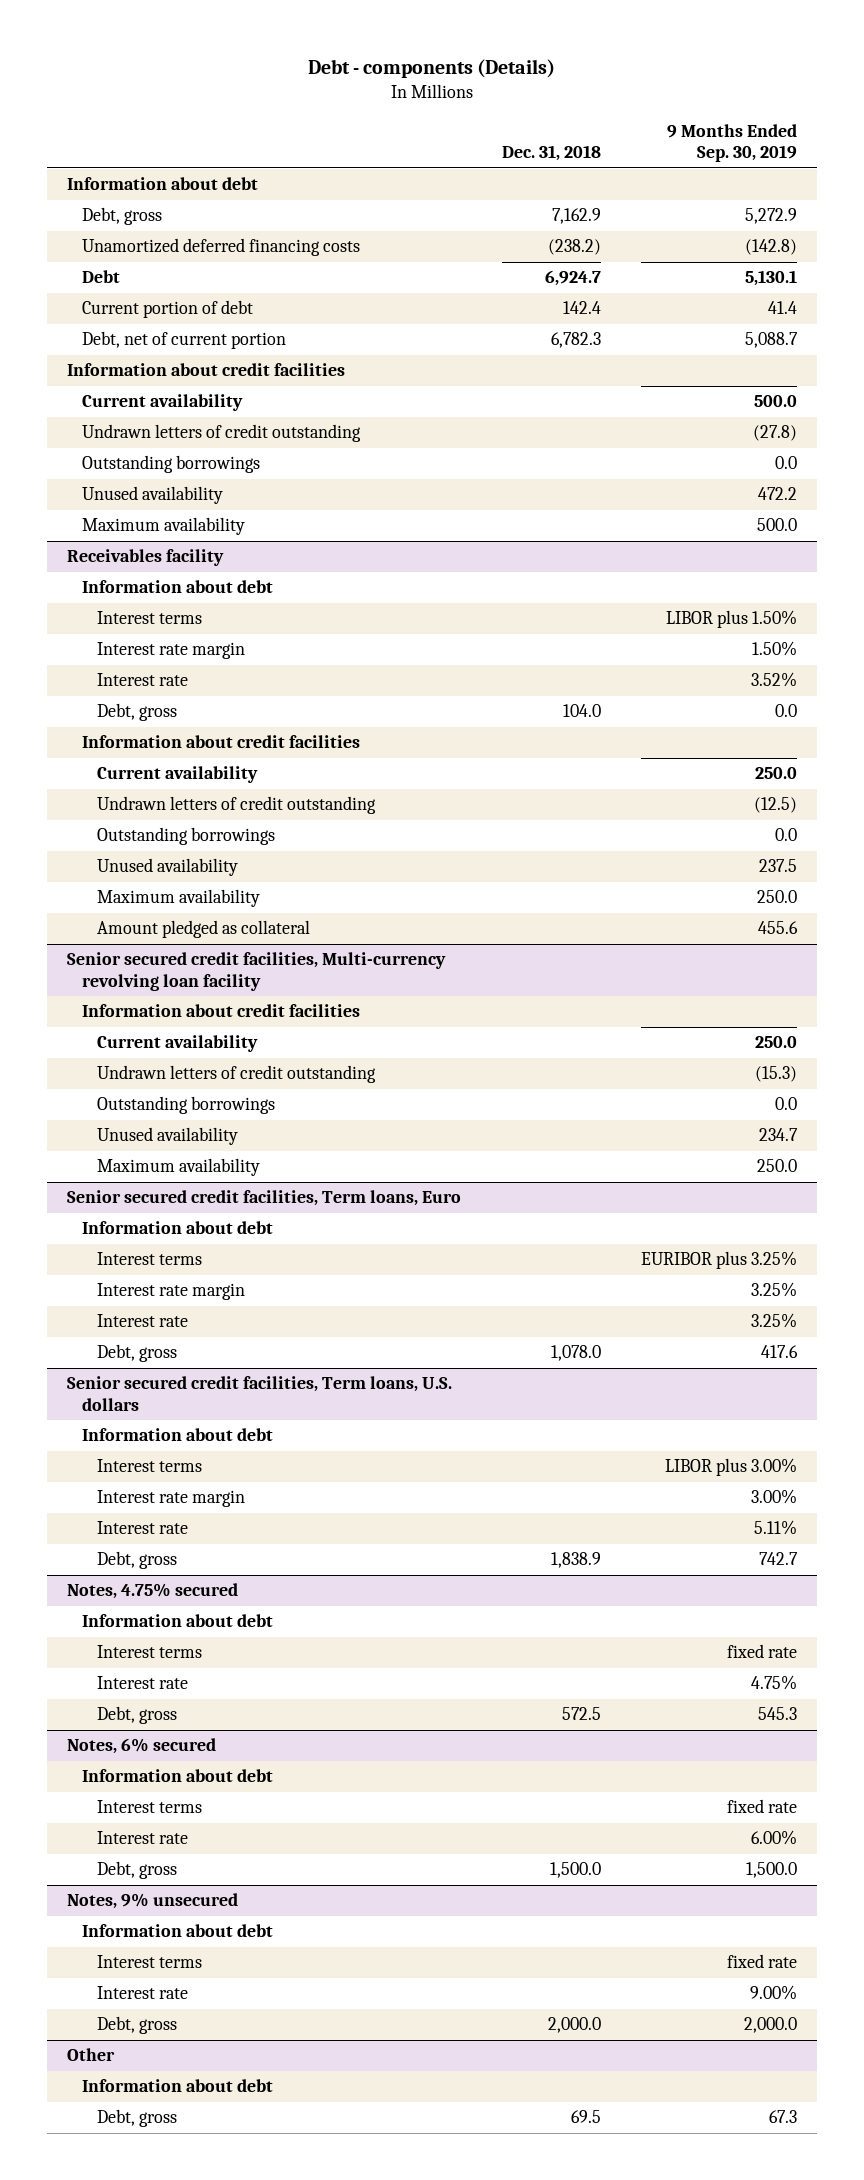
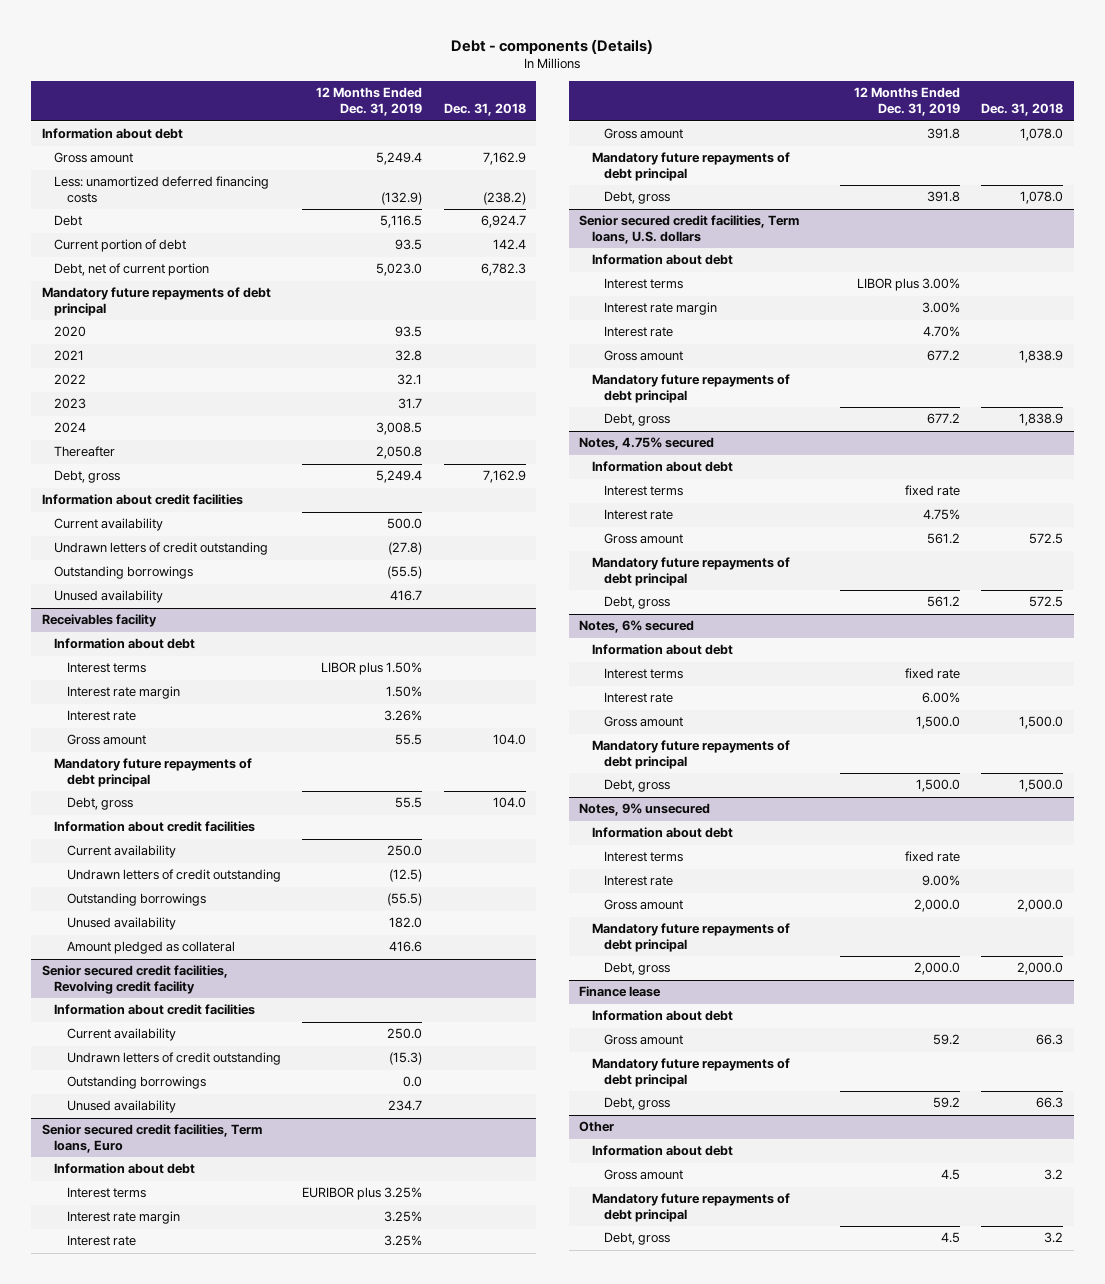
- | Dec. 31, 2018 | 9 Months Ended Sep. 30, 2019
+ | 12 Months Ended Dec. 31, 2019 | Dec. 31, 2018
- Unamortized deferred financing costs | (238.2) | (142.8)
+ Gross amount | 5,249.4 | 7,162.9
+ Less: unamortized deferred financing costs | (132.9) | (238.2)
+ Mandatory future repayments of debt principal
+ 2020 | 93.5 |
+ 2021 | 32.8 |
+ 2022 | 32.1 |
+ 2023 | 31.7 |
+ 2024 | 3,008.5 |
+ Thereafter | 2,050.8 |
moved down: Debt, gross | 5,249.4 | 7,162.9
- Maximum availability | | 500.0
@ Receivables facility
+ Gross amount | 55.5 | 104.0
+ Mandatory future repayments of debt principal
- Maximum availability | | 250.0
- Senior secured credit facilities, Multi-currency revolving loan facility
+ Senior secured credit facilities, Revolving credit facility
- Maximum availability | | 250.0
@ Senior secured credit facilities, Term loans, Euro
+ Gross amount | 391.8 | 1,078.0
+ Mandatory future repayments of debt principal
@ Senior secured credit facilities, Term loans, U.S. dollars
+ Gross amount | 677.2 | 1,838.9
+ Mandatory future repayments of debt principal
@ Notes, 4.75% secured
+ Gross amount | 561.2 | 572.5
+ Mandatory future repayments of debt principal
@ Notes, 6% secured
+ Gross amount | 1,500.0 | 1,500.0
+ Mandatory future repayments of debt principal
@ Notes, 9% unsecured
+ Gross amount | 2,000.0 | 2,000.0
+ Mandatory future repayments of debt principal
+ Finance lease
+ Information about debt
+ Gross amount | 59.2 | 66.3
+ Mandatory future repayments of debt principal
+ Debt, gross | 59.2 | 66.3
@ Other
- Debt, gross | 69.5 | 67.3
+ Gross amount | 4.5 | 3.2
+ Mandatory future repayments of debt principal
+ Debt, gross | 4.5 | 3.2

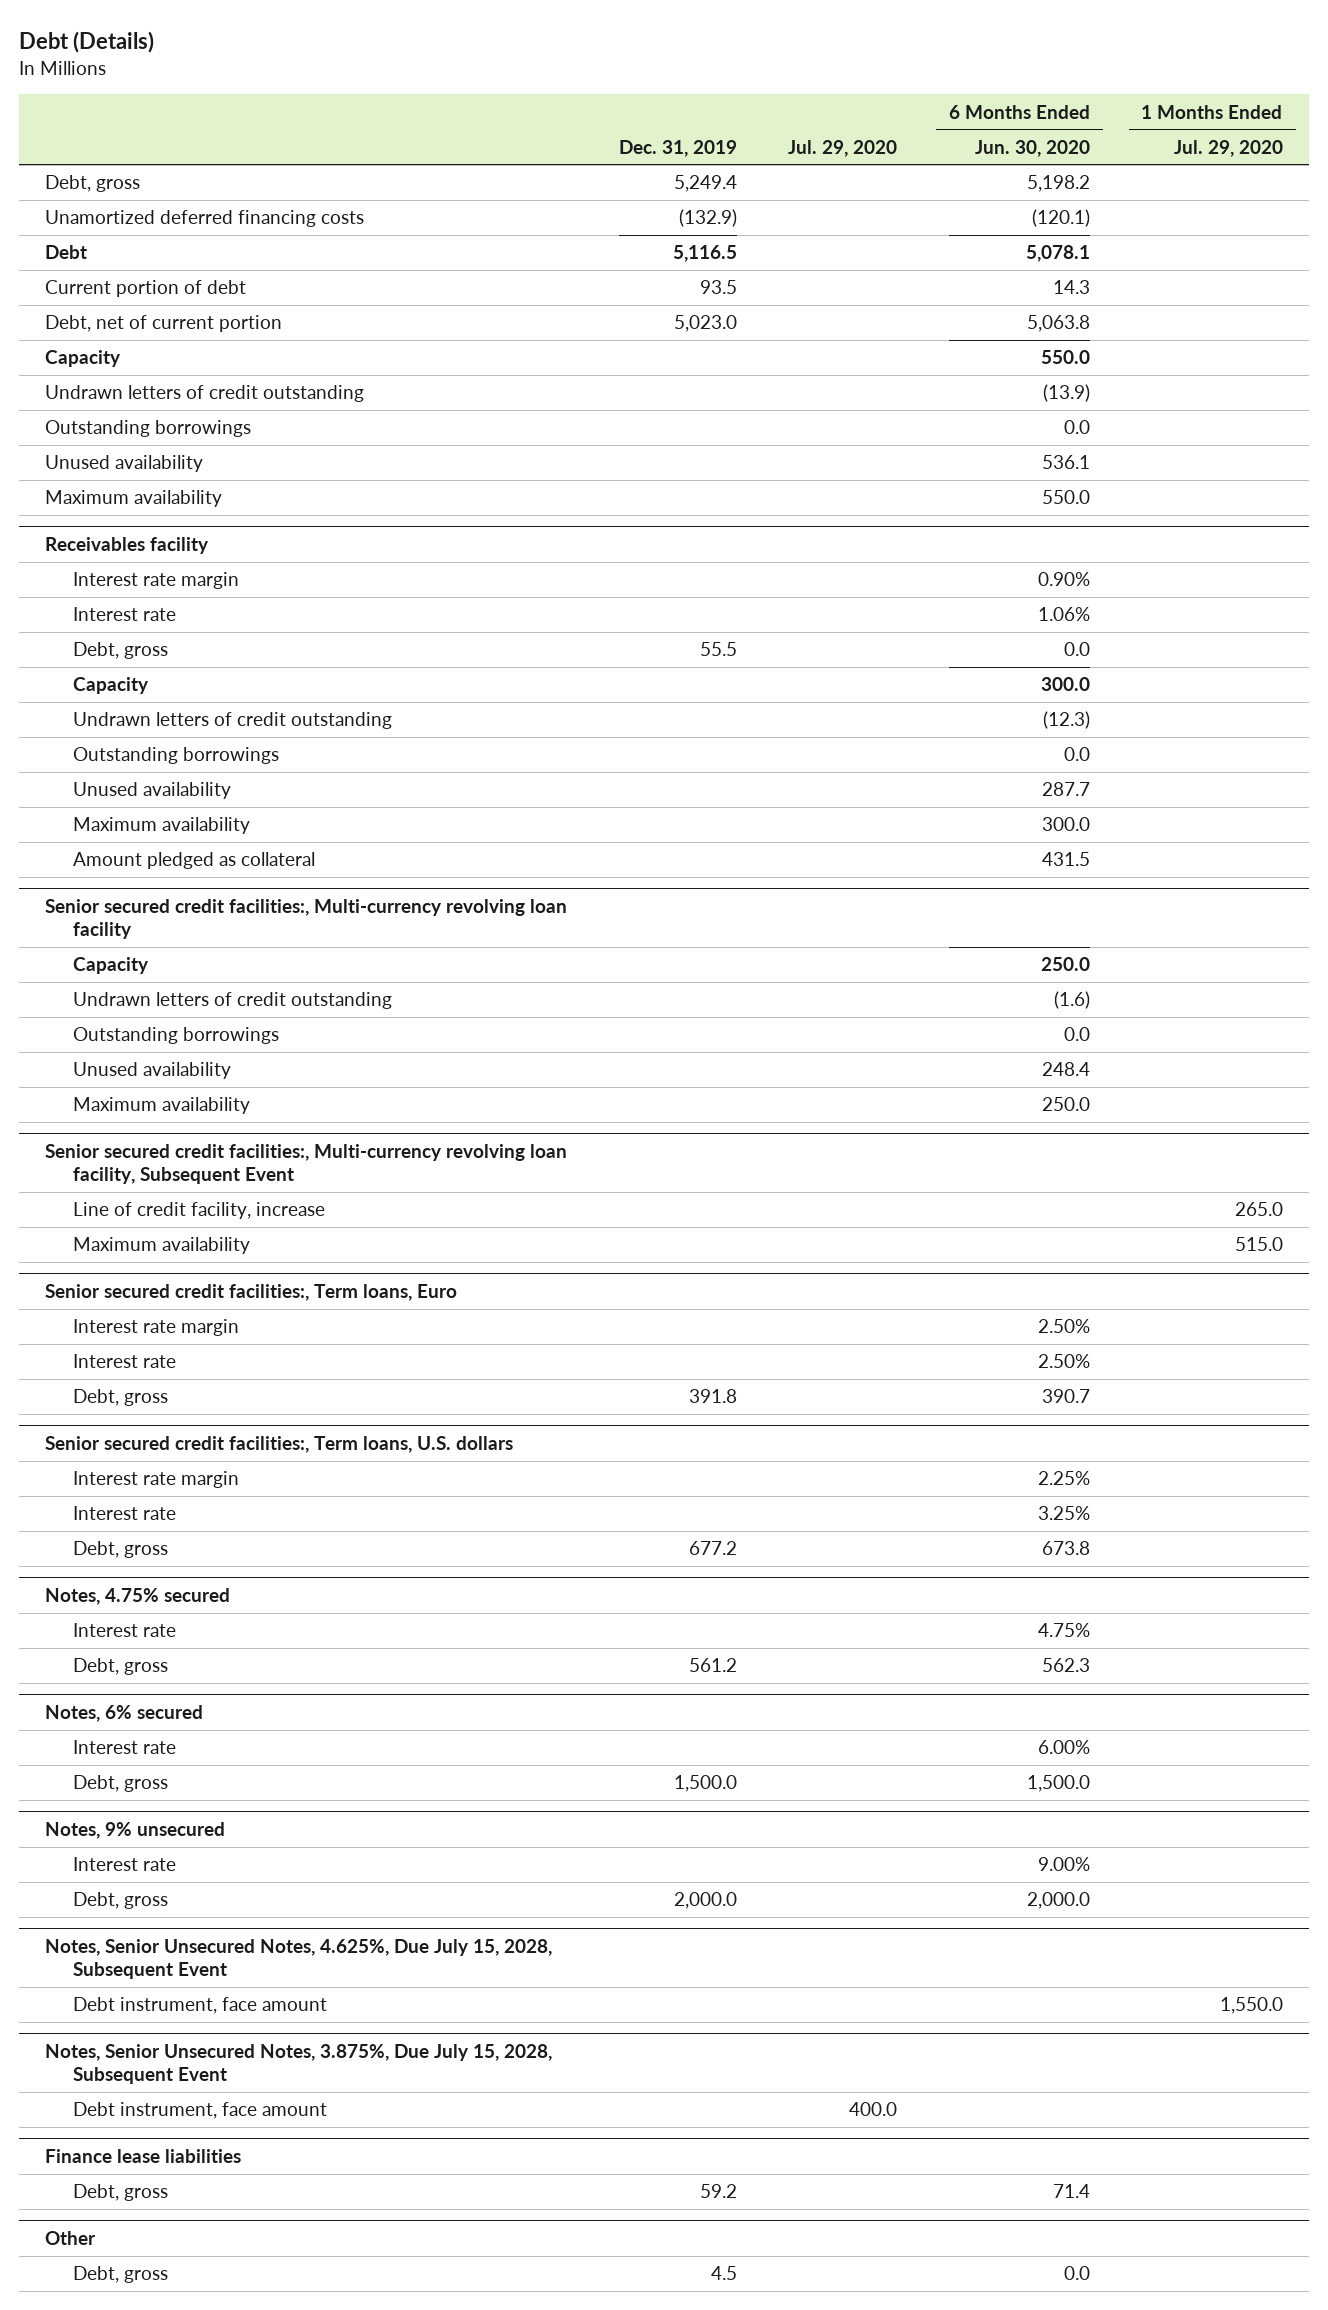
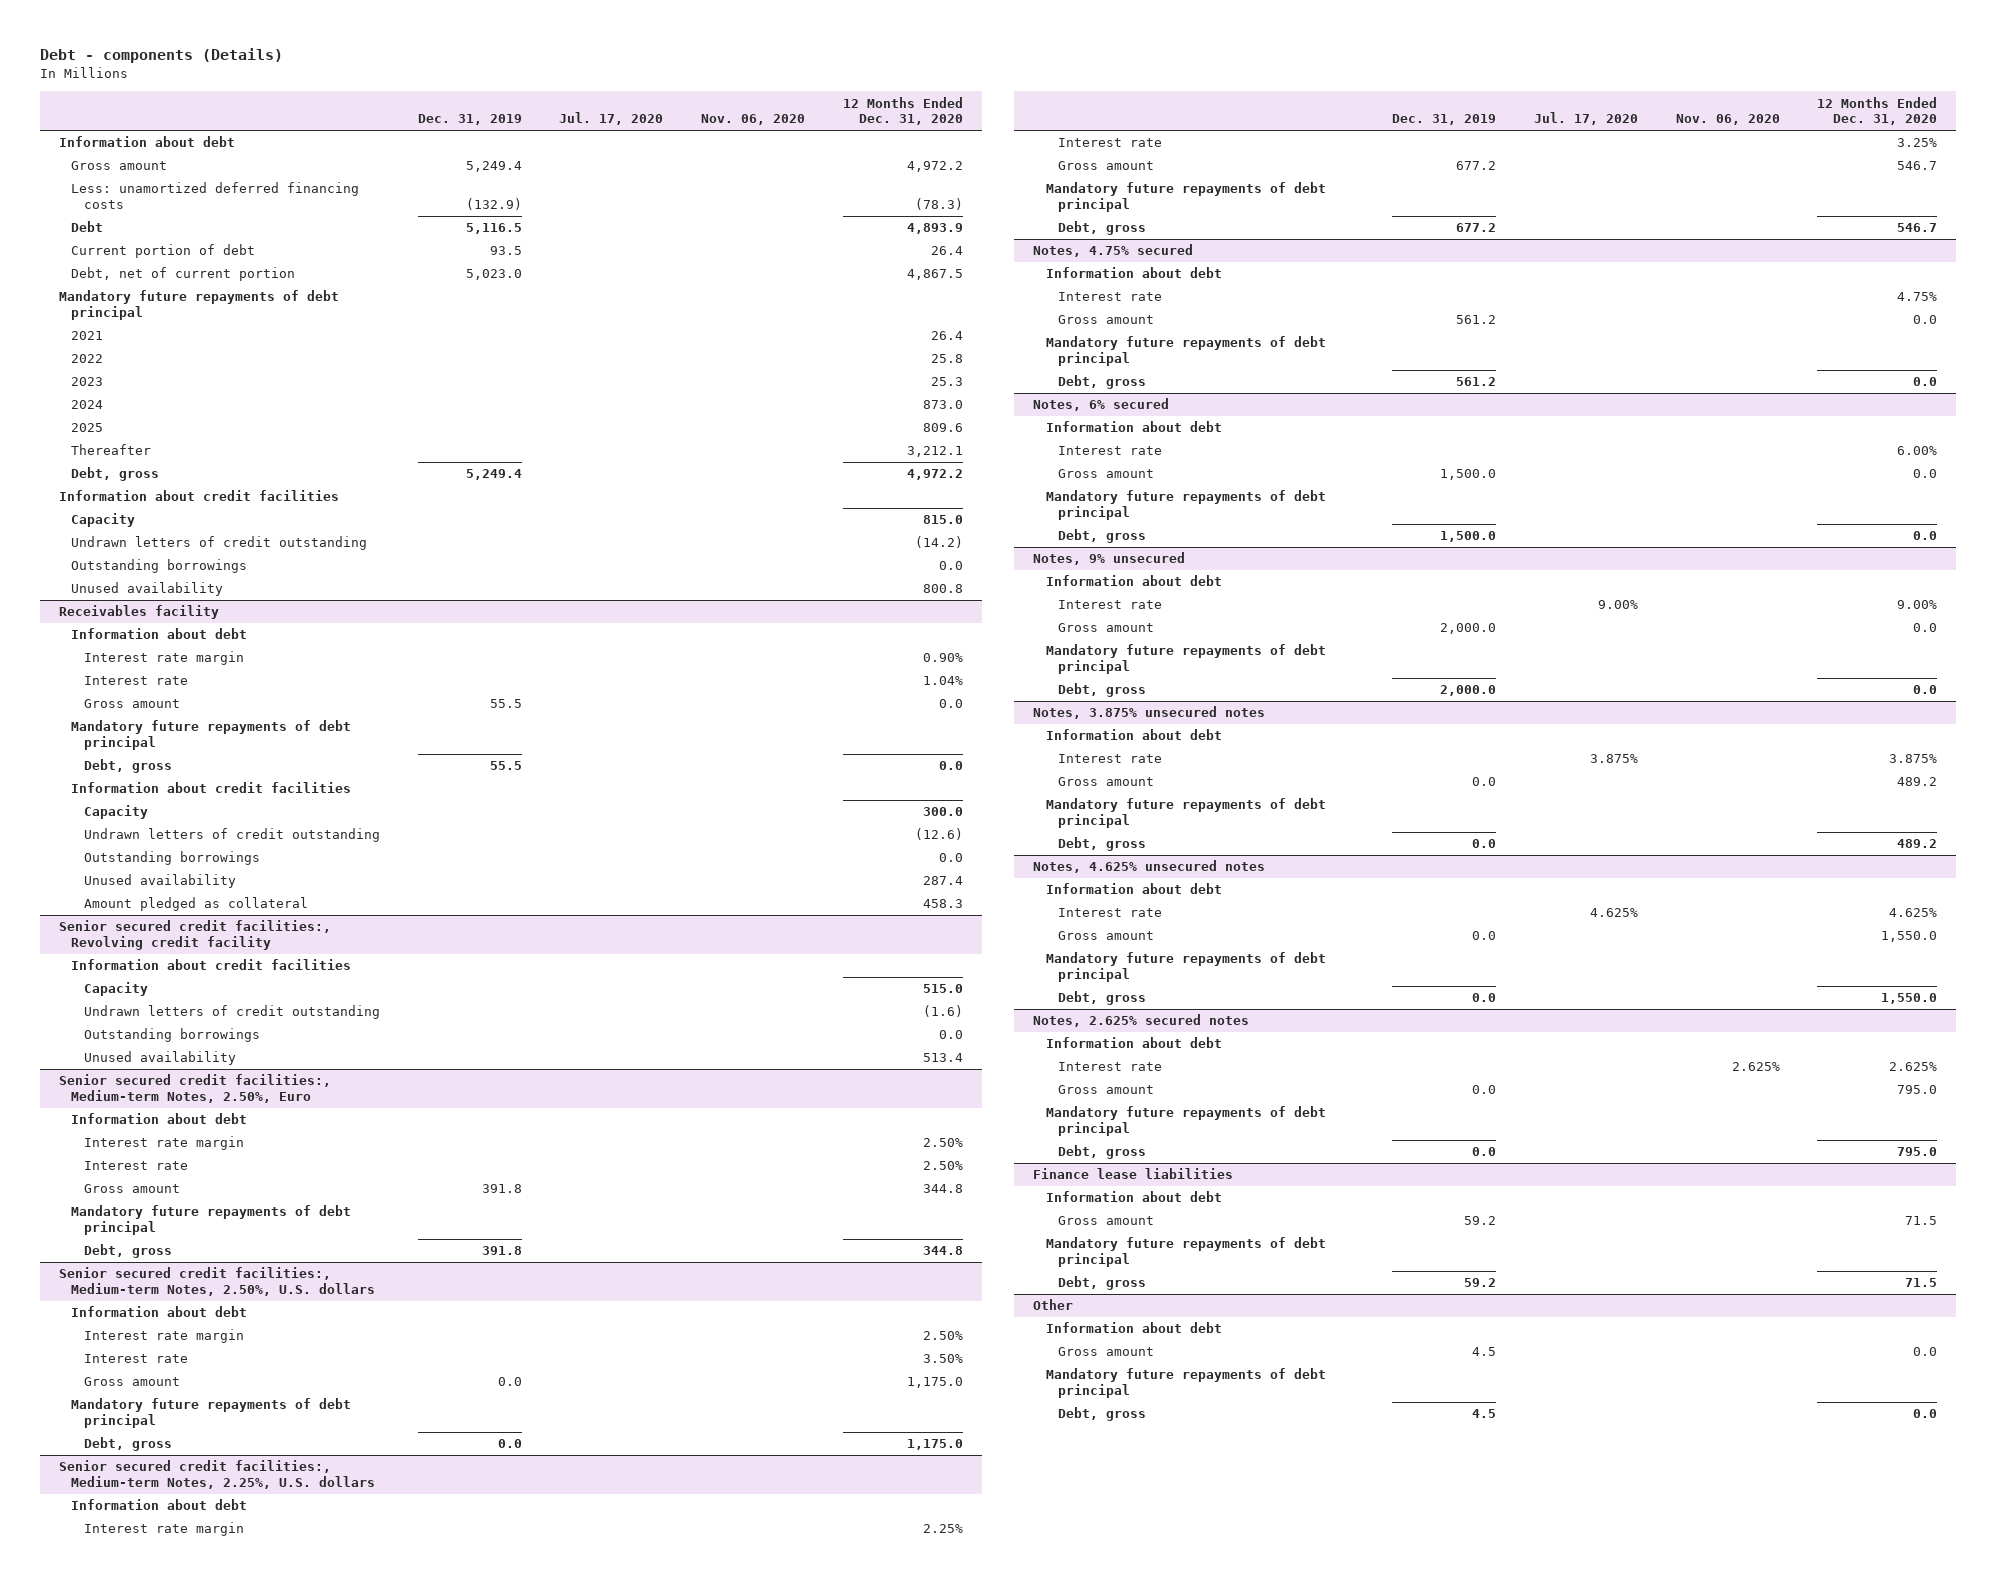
- Debt (Details)
+ Debt - components (Details)
- | Dec. 31, 2019 | Jul. 29, 2020 | 6 Months Ended Jun. 30, 2020 | 1 Months Ended Jul. 29, 2020
+ | Dec. 31, 2019 | Jul. 17, 2020 | Nov. 06, 2020 | 12 Months Ended Dec. 31, 2020
- Unamortized deferred financing costs | (132.9) | | (120.1) |
+ Information about debt
+ Gross amount | 5,249.4 | | | 4,972.2
+ Less: unamortized deferred financing costs | (132.9) | | | (78.3)
+ Mandatory future repayments of debt principal
+ 2021 | | | | 26.4
+ 2022 | | | | 25.8
+ 2023 | | | | 25.3
+ 2024 | | | | 873.0
+ 2025 | | | | 809.6
+ Thereafter | | | | 3,212.1
moved down: Debt, gross | 5,249.4 | | | 4,972.2
+ Information about credit facilities
- Maximum availability | | | 550.0 |
@ Receivables facility
+ Information about debt
+ Gross amount | 55.5 | | | 0.0
+ Mandatory future repayments of debt principal
+ Information about credit facilities
- Maximum availability | | | 300.0 |
- Senior secured credit facilities:, Multi-currency revolving loan facility
+ Senior secured credit facilities:, Revolving credit facility
+ Information about credit facilities
- Maximum availability | | | 250.0 |
- Senior secured credit facilities:, Multi-currency revolving loan facility, Subsequent Event
- Line of credit facility, increase | | | | 265.0
- Maximum availability | | | | 515.0
- Senior secured credit facilities:, Term loans, Euro
+ Senior secured credit facilities:, Medium-term Notes, 2.50%, Euro
+ Information about debt
+ Gross amount | 391.8 | | | 344.8
+ Mandatory future repayments of debt principal
- Senior secured credit facilities:, Term loans, U.S. dollars
+ Senior secured credit facilities:, Medium-term Notes, 2.50%, U.S. dollars
+ Information about debt
+ Interest rate margin | | | | 2.50%
+ Interest rate | | | | 3.50%
+ Gross amount | 0.0 | | | 1,175.0
+ Mandatory future repayments of debt principal
+ Debt, gross | 0.0 | | | 1,175.0
+ Senior secured credit facilities:, Medium-term Notes, 2.25%, U.S. dollars
+ Information about debt
+ Gross amount | 677.2 | | | 546.7
+ Mandatory future repayments of debt principal
@ Notes, 4.75% secured
+ Information about debt
+ Gross amount | 561.2 | | | 0.0
+ Mandatory future repayments of debt principal
@ Notes, 6% secured
+ Information about debt
+ Gross amount | 1,500.0 | | | 0.0
+ Mandatory future repayments of debt principal
@ Notes, 9% unsecured
+ Information about debt
+ Gross amount | 2,000.0 | | | 0.0
+ Mandatory future repayments of debt principal
- Notes, Senior Unsecured Notes, 4.625%, Due July 15, 2028, Subsequent Event
- Debt instrument, face amount | | | | 1,550.0
- Notes, Senior Unsecured Notes, 3.875%, Due July 15, 2028, Subsequent Event
- Debt instrument, face amount | | 400.0 | |
+ Notes, 3.875% unsecured notes
+ Information about debt
+ Interest rate | | 3.875% | | 3.875%
+ Gross amount | 0.0 | | | 489.2
+ Mandatory future repayments of debt principal
+ Debt, gross | 0.0 | | | 489.2
+ Notes, 4.625% unsecured notes
+ Information about debt
+ Interest rate | | 4.625% | | 4.625%
+ Gross amount | 0.0 | | | 1,550.0
+ Mandatory future repayments of debt principal
+ Debt, gross | 0.0 | | | 1,550.0
+ Notes, 2.625% secured notes
+ Information about debt
+ Interest rate | | | 2.625% | 2.625%
+ Gross amount | 0.0 | | | 795.0
+ Mandatory future repayments of debt principal
+ Debt, gross | 0.0 | | | 795.0
@ Finance lease liabilities
+ Information about debt
+ Gross amount | 59.2 | | | 71.5
+ Mandatory future repayments of debt principal
@ Other
+ Information about debt
+ Gross amount | 4.5 | | | 0.0
+ Mandatory future repayments of debt principal

